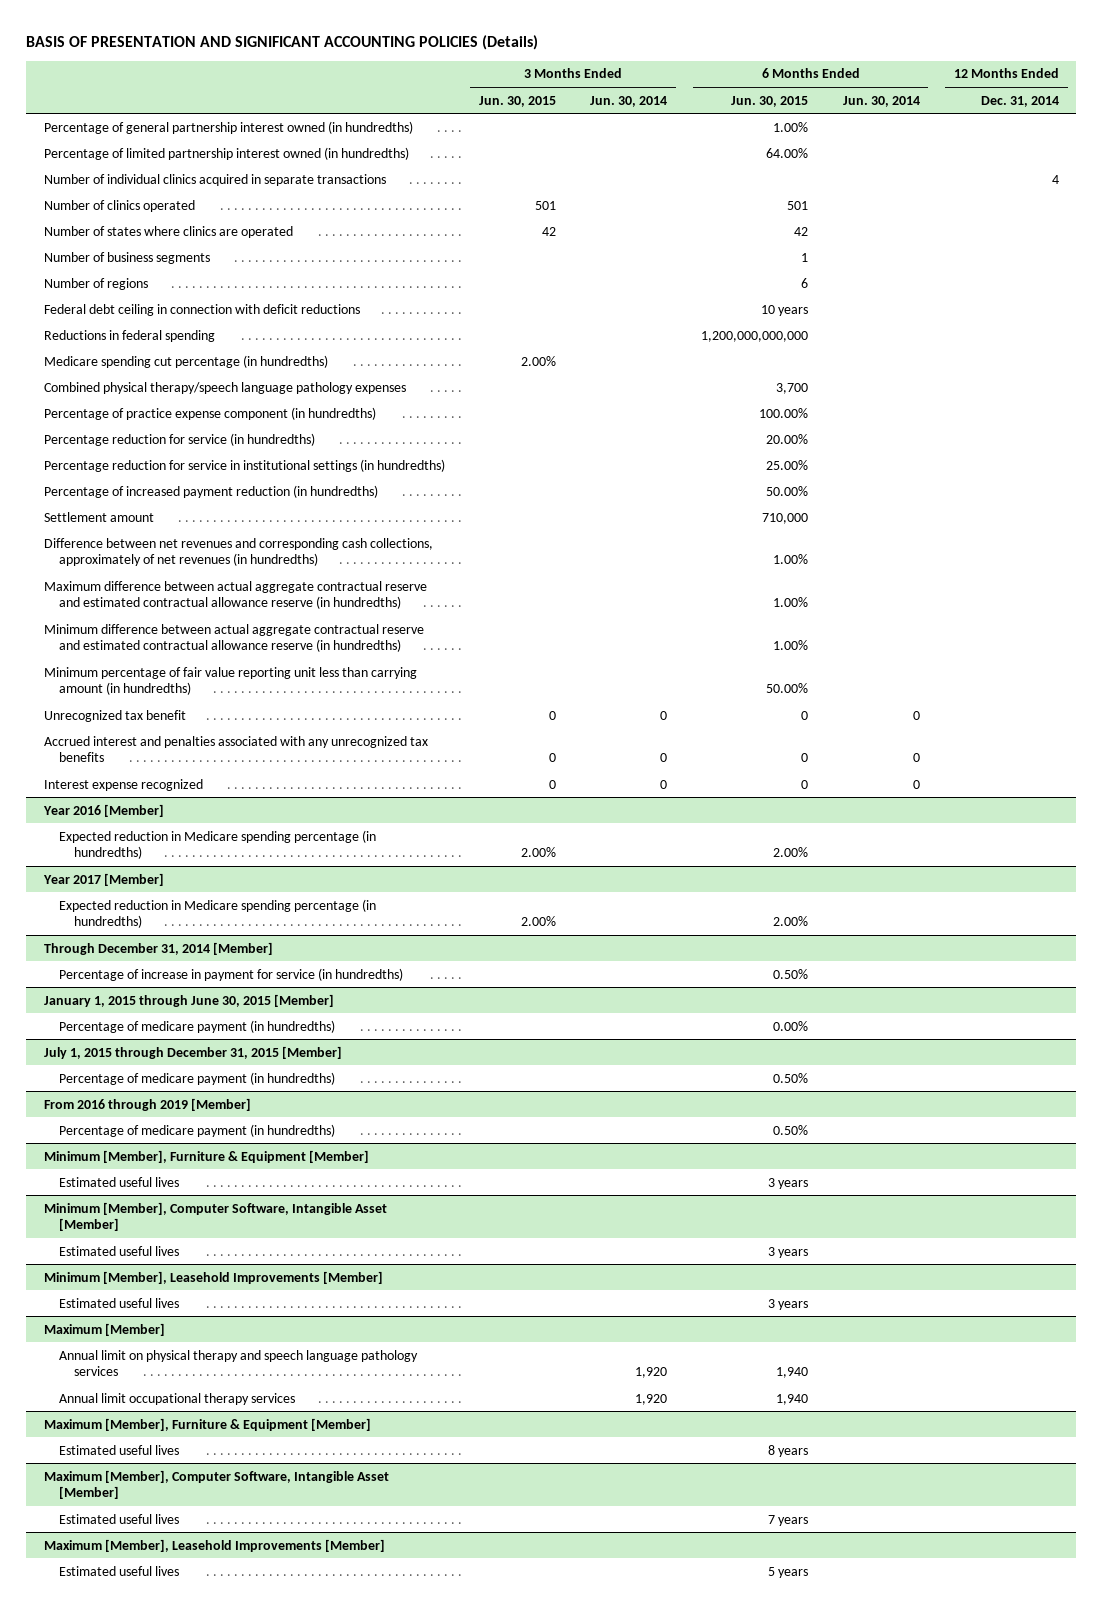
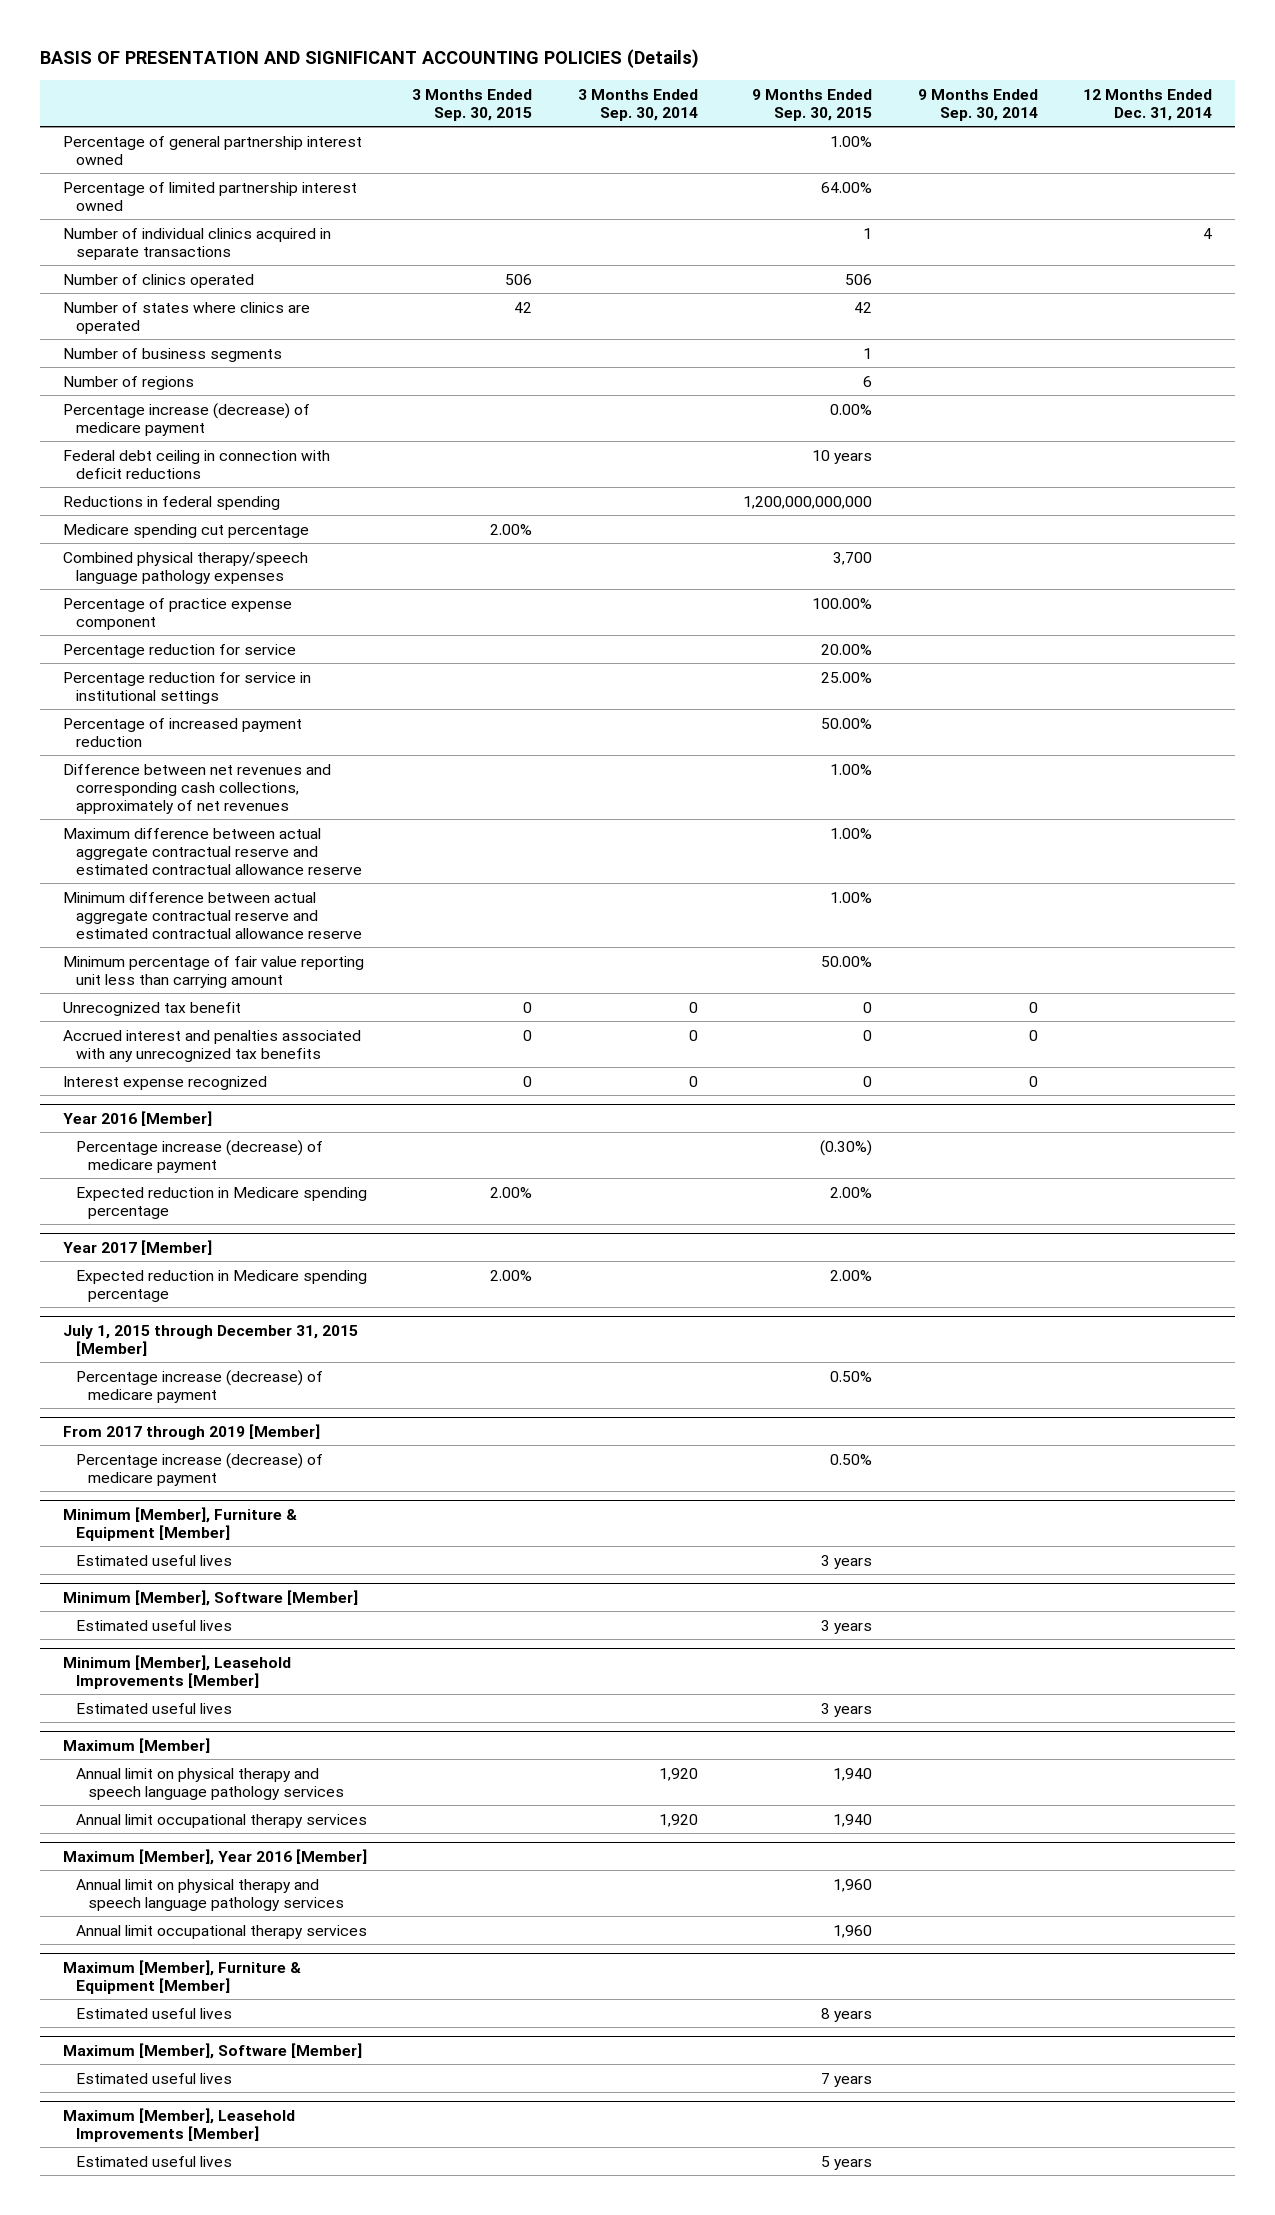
- | 3 Months Ended Jun. 30, 2015 | 3 Months Ended Jun. 30, 2014 | 6 Months Ended Jun. 30, 2015 | 6 Months Ended Jun. 30, 2014 | 12 Months Ended Dec. 31, 2014
+ | 3 Months Ended Sep. 30, 2015 | 3 Months Ended Sep. 30, 2014 | 9 Months Ended Sep. 30, 2015 | 9 Months Ended Sep. 30, 2014 | 12 Months Ended Dec. 31, 2014
- Percentage of general partnership interest owned (in hundredths) | | | 1.00% | |
- Percentage of limited partnership interest owned (in hundredths) | | | 64.00% | |
+ Percentage of general partnership interest owned | | | 1.00% | |
+ Percentage of limited partnership interest owned | | | 64.00% | |
+ Percentage increase (decrease) of medicare payment | | | 0.00% | |
- Medicare spending cut percentage (in hundredths) | 2.00% | | | |
+ Medicare spending cut percentage | 2.00% | | | |
- Percentage of practice expense component (in hundredths) | | | 100.00% | |
- Percentage reduction for service (in hundredths) | | | 20.00% | |
- Percentage reduction for service in institutional settings (in hundredths) | | | 25.00% | |
- Percentage of increased payment reduction (in hundredths) | | | 50.00% | |
- Settlement amount | | | 710,000 | |
- Difference between net revenues and corresponding cash collections, approximately of net revenues (in hundredths) | | | 1.00% | |
- Maximum difference between actual aggregate contractual reserve and estimated contractual allowance reserve (in hundredths) | | | 1.00% | |
- Minimum difference between actual aggregate contractual reserve and estimated contractual allowance reserve (in hundredths) | | | 1.00% | |
- Minimum percentage of fair value reporting unit less than carrying amount (in hundredths) | | | 50.00% | |
+ Percentage of practice expense component | | | 100.00% | |
+ Percentage reduction for service | | | 20.00% | |
+ Percentage reduction for service in institutional settings | | | 25.00% | |
+ Percentage of increased payment reduction | | | 50.00% | |
+ Difference between net revenues and corresponding cash collections, approximately of net revenues | | | 1.00% | |
+ Maximum difference between actual aggregate contractual reserve and estimated contractual allowance reserve | | | 1.00% | |
+ Minimum difference between actual aggregate contractual reserve and estimated contractual allowance reserve | | | 1.00% | |
+ Minimum percentage of fair value reporting unit less than carrying amount | | | 50.00% | |
@ Year 2016 [Member]
- Expected reduction in Medicare spending percentage (in hundredths) | 2.00% | | 2.00% | |
+ Percentage increase (decrease) of medicare payment | | | (0.30%) | |
+ Expected reduction in Medicare spending percentage | 2.00% | | 2.00% | |
@ Year 2017 [Member]
- Expected reduction in Medicare spending percentage (in hundredths) | 2.00% | | 2.00% | |
- Through December 31, 2014 [Member]
- Percentage of increase in payment for service (in hundredths) | | | 0.50% | |
- January 1, 2015 through June 30, 2015 [Member]
- Percentage of medicare payment (in hundredths) | | | 0.00% | |
@ Year 2017 [Member]
+ Expected reduction in Medicare spending percentage | 2.00% | | 2.00% | |
@ July 1, 2015 through December 31, 2015 [Member]
- Percentage of medicare payment (in hundredths) | | | 0.50% | |
- From 2016 through 2019 [Member]
- Percentage of medicare payment (in hundredths) | | | 0.50% | |
@ July 1, 2015 through December 31, 2015 [Member]
+ Percentage increase (decrease) of medicare payment | | | 0.50% | |
+ From 2017 through 2019 [Member]
+ Percentage increase (decrease) of medicare payment | | | 0.50% | |
- Minimum [Member], Computer Software, Intangible Asset [Member]
+ Minimum [Member], Software [Member]
+ Maximum [Member], Year 2016 [Member]
+ Annual limit on physical therapy and speech language pathology services | | | 1,960 | |
+ Annual limit occupational therapy services | | | 1,960 | |
- Maximum [Member], Computer Software, Intangible Asset [Member]
+ Maximum [Member], Software [Member]

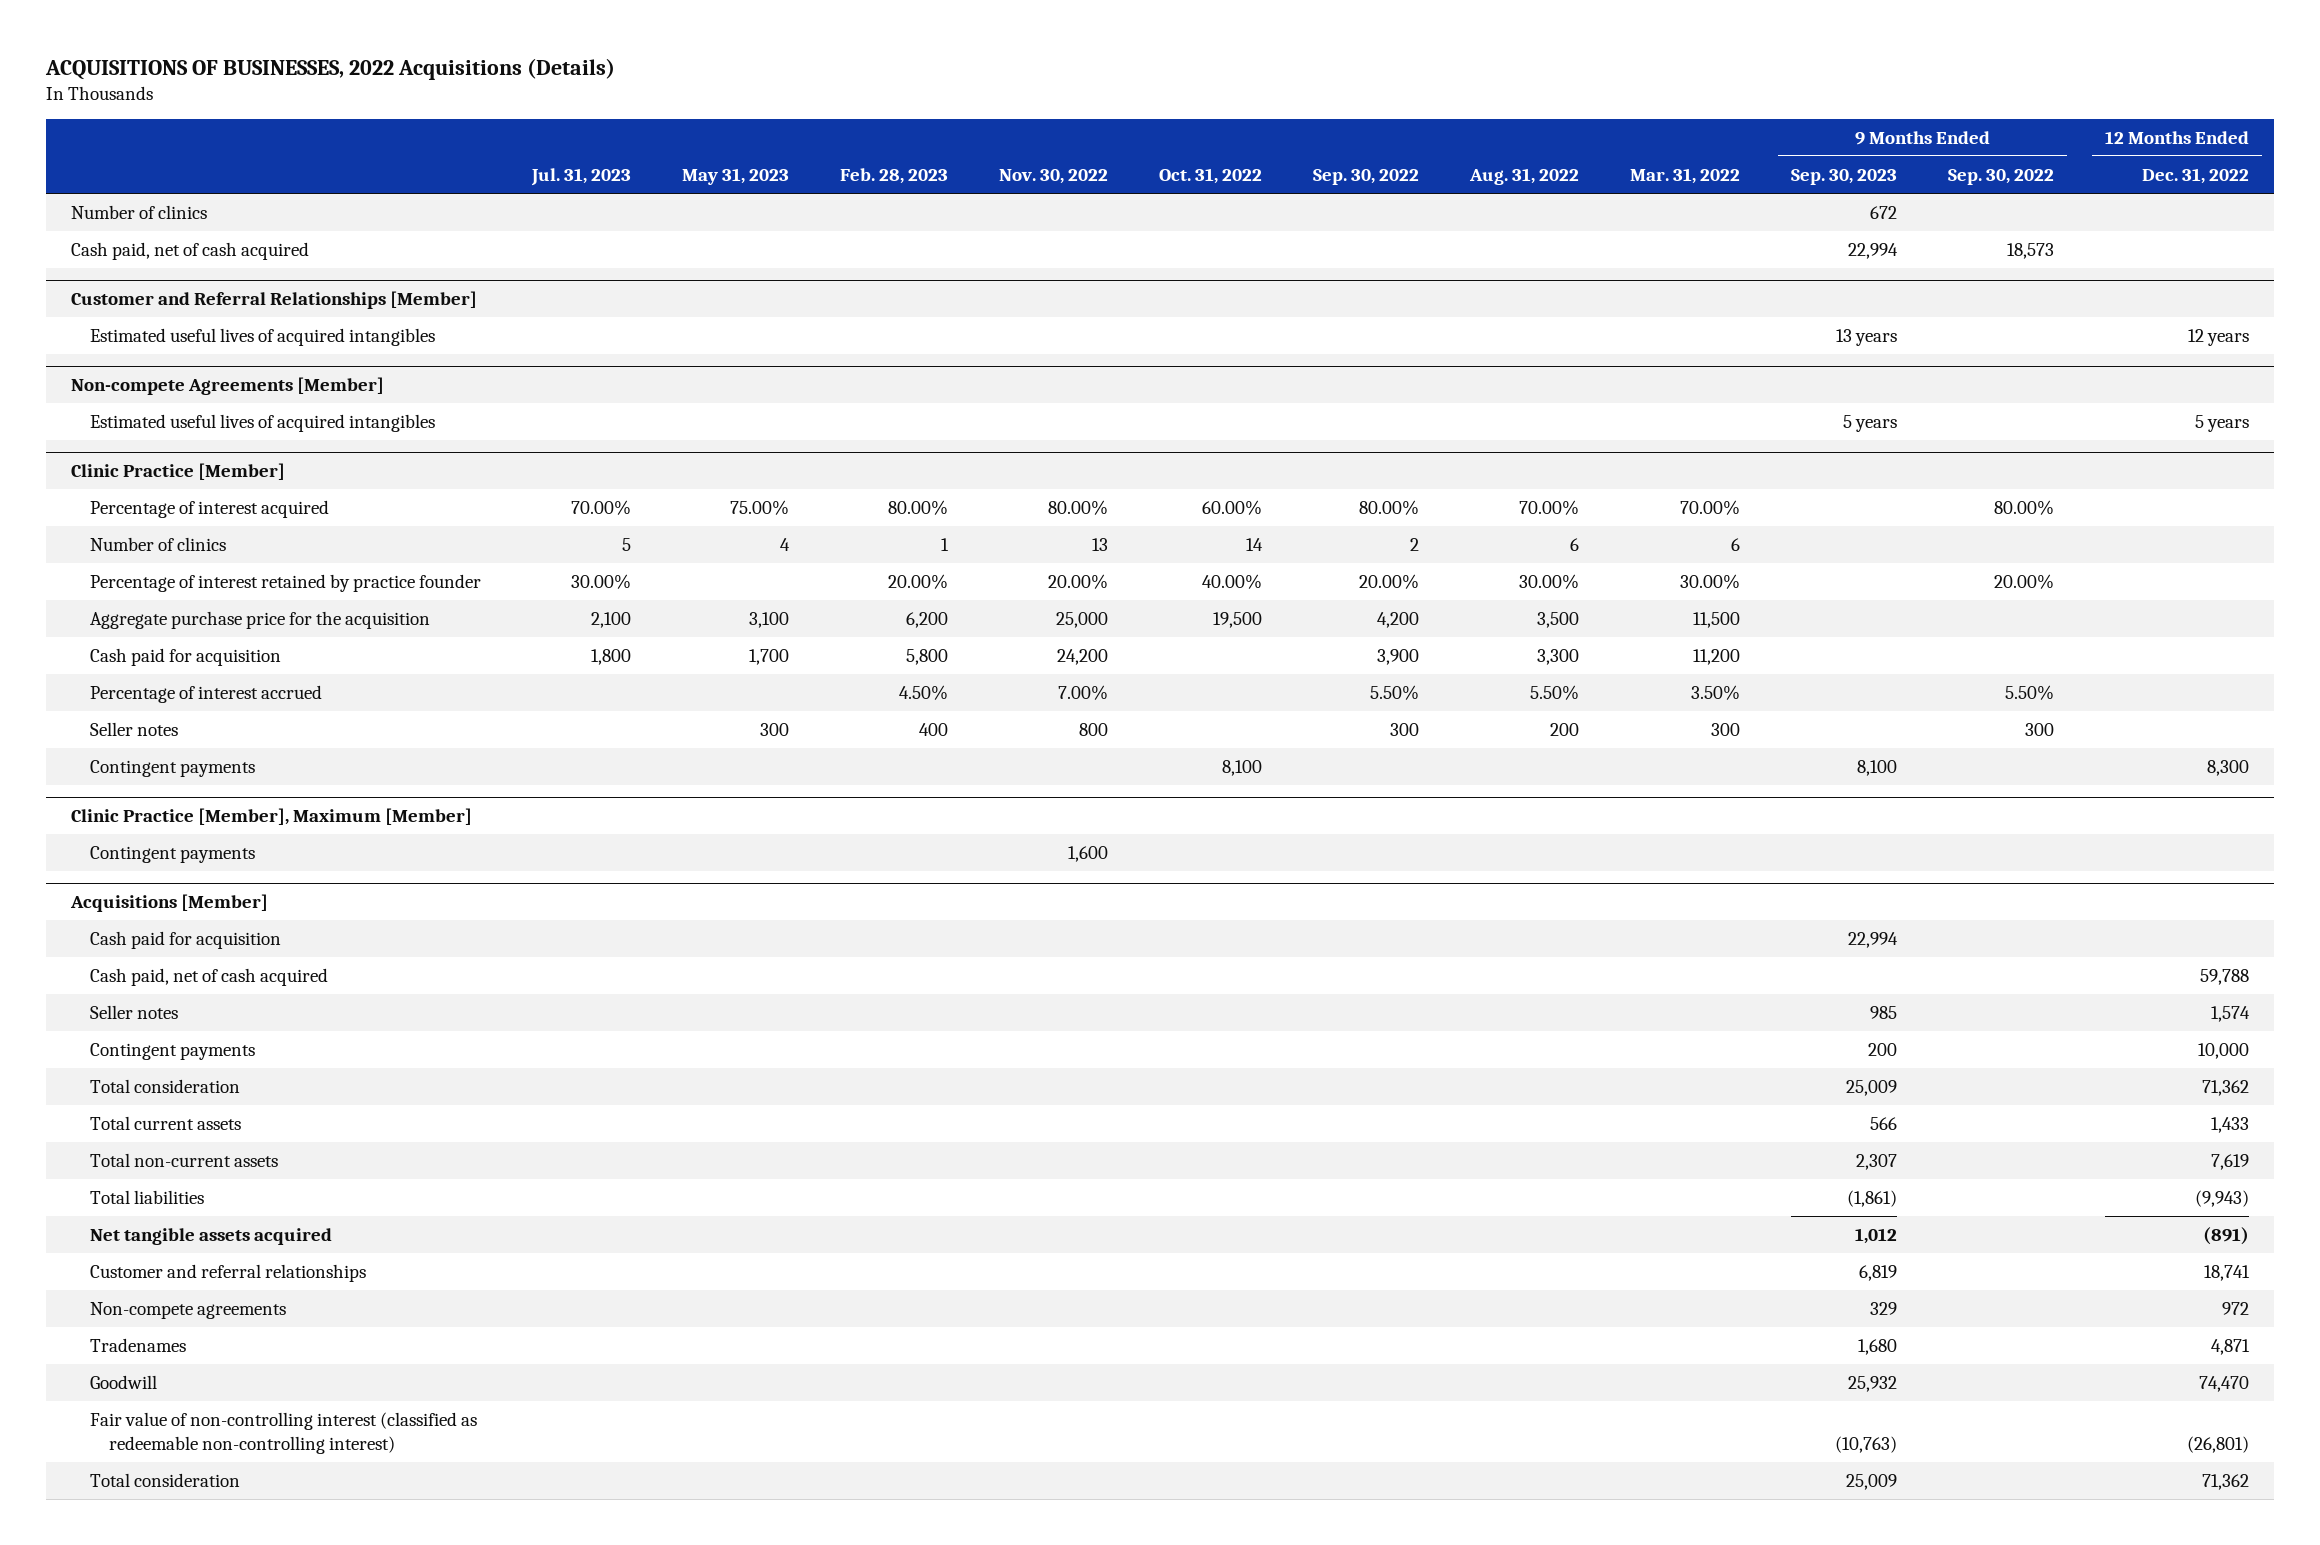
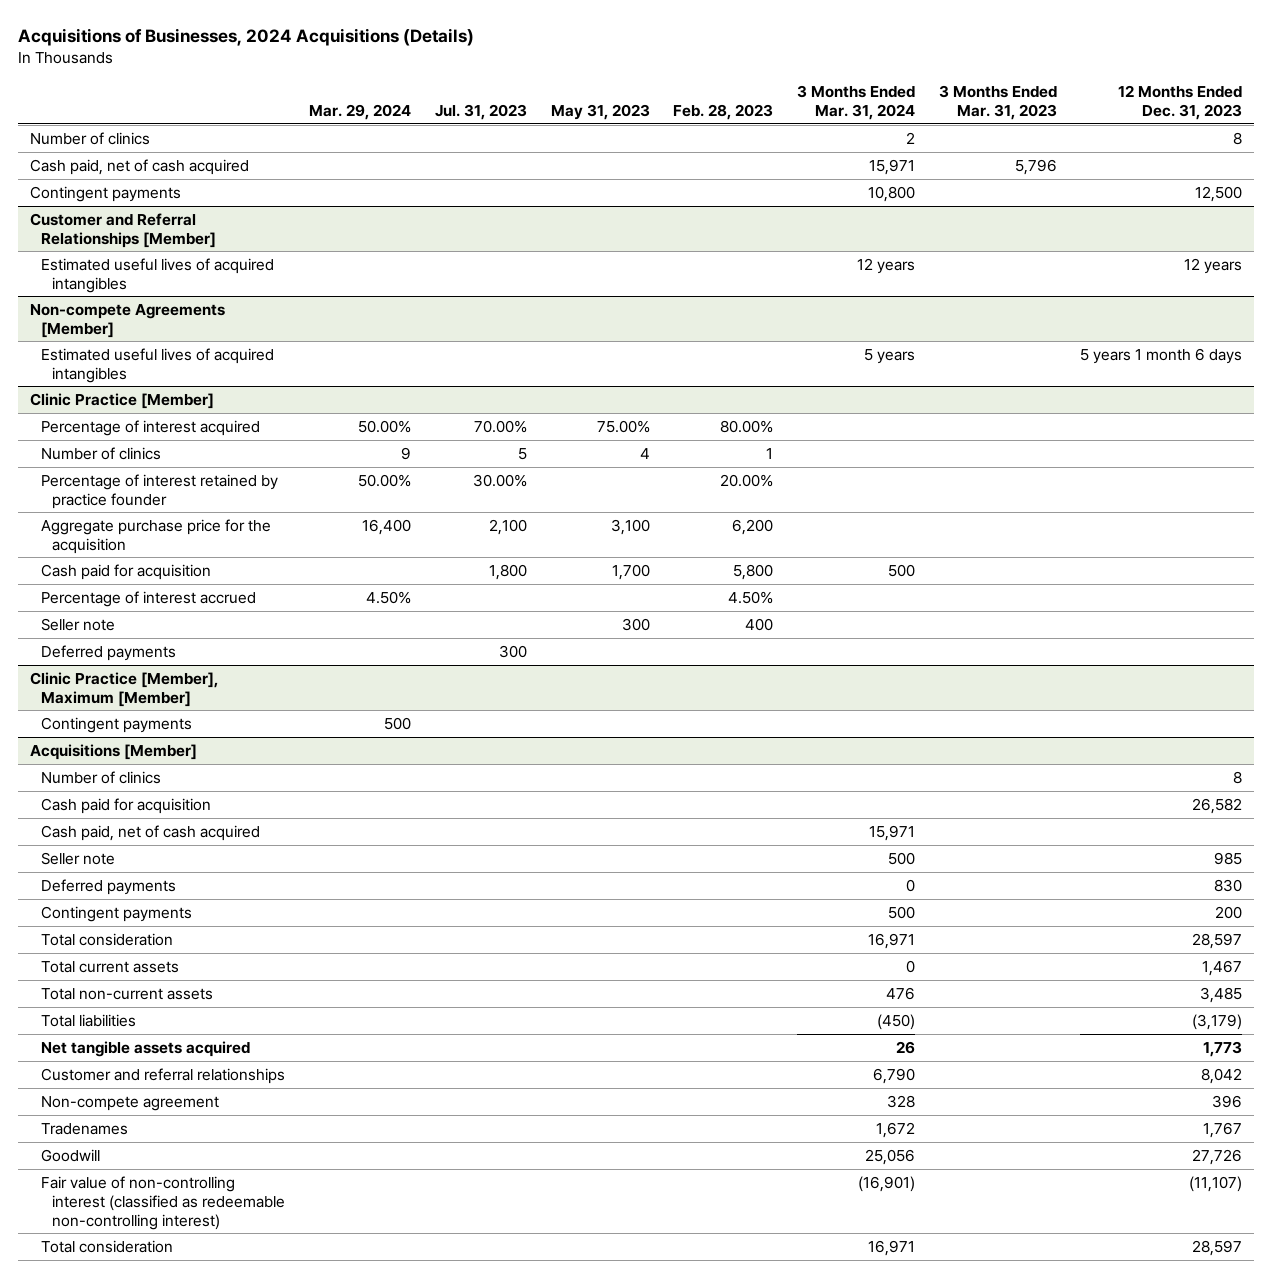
- ACQUISITIONS OF BUSINESSES, 2022 Acquisitions (Details)
+ Acquisitions of Businesses, 2024 Acquisitions (Details)
- | Jul. 31, 2023 | May 31, 2023 | Feb. 28, 2023 | Nov. 30, 2022 | Oct. 31, 2022 | Sep. 30, 2022 | Aug. 31, 2022 | Mar. 31, 2022 | 9 Months Ended Sep. 30, 2023 | 9 Months Ended Sep. 30, 2022 | 12 Months Ended Dec. 31, 2022
+ | Mar. 29, 2024 | Jul. 31, 2023 | May 31, 2023 | Feb. 28, 2023 | 3 Months Ended Mar. 31, 2024 | 3 Months Ended Mar. 31, 2023 | 12 Months Ended Dec. 31, 2023
+ Contingent payments | | | | | 10,800 | | 12,500
@ Clinic Practice [Member]
- Seller notes | | 300 | 400 | 800 | | 300 | 200 | 300 | | 300 |
- Contingent payments | | | | | 8,100 | | | | 8,100 | | 8,300
+ Seller note | | | 300 | 400 | | |
+ Deferred payments | | 300 | | | | |
@ Acquisitions [Member]
+ Number of clinics | | | | | | | 8
- Seller notes | | | | | | | | | 985 | | 1,574
+ Seller note | | | | | 500 | | 985
+ Deferred payments | | | | | 0 | | 830
- Non-compete agreements | | | | | | | | | 329 | | 972
+ Non-compete agreement | | | | | 328 | | 396

